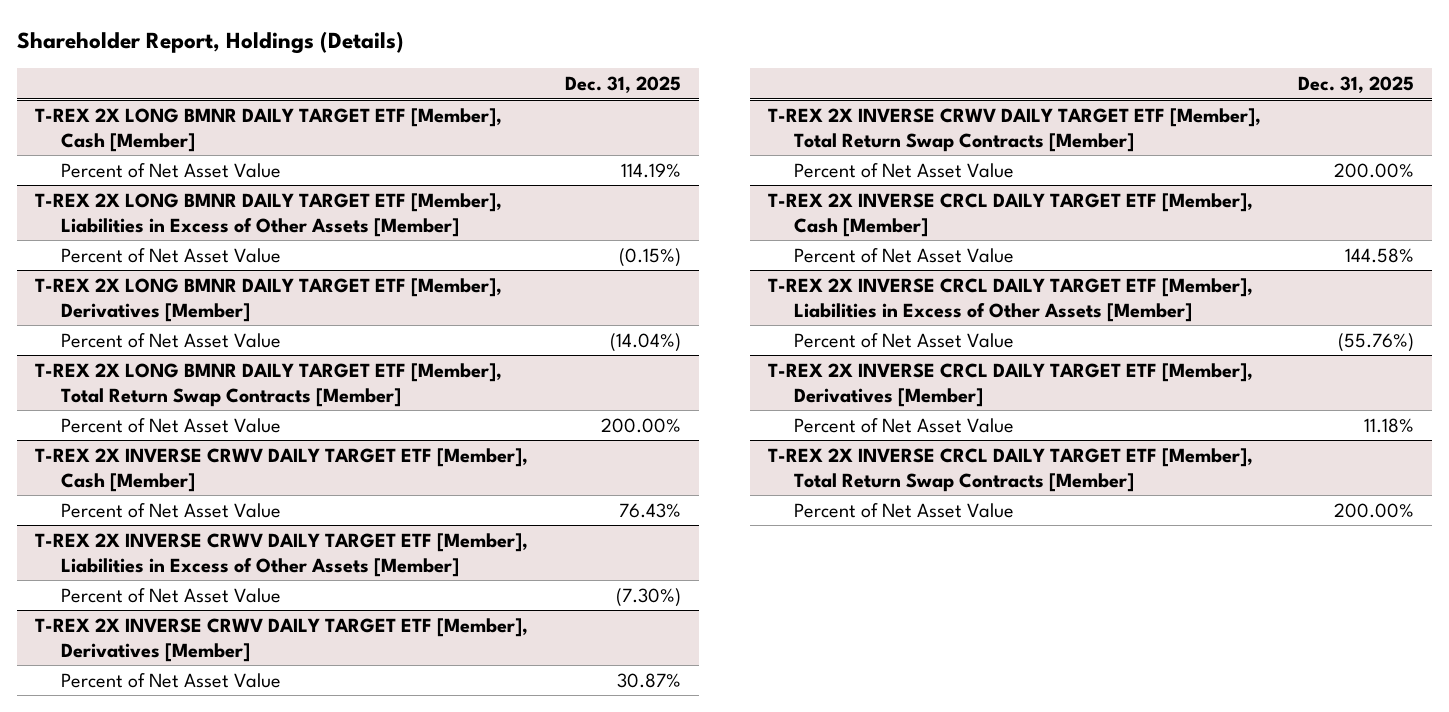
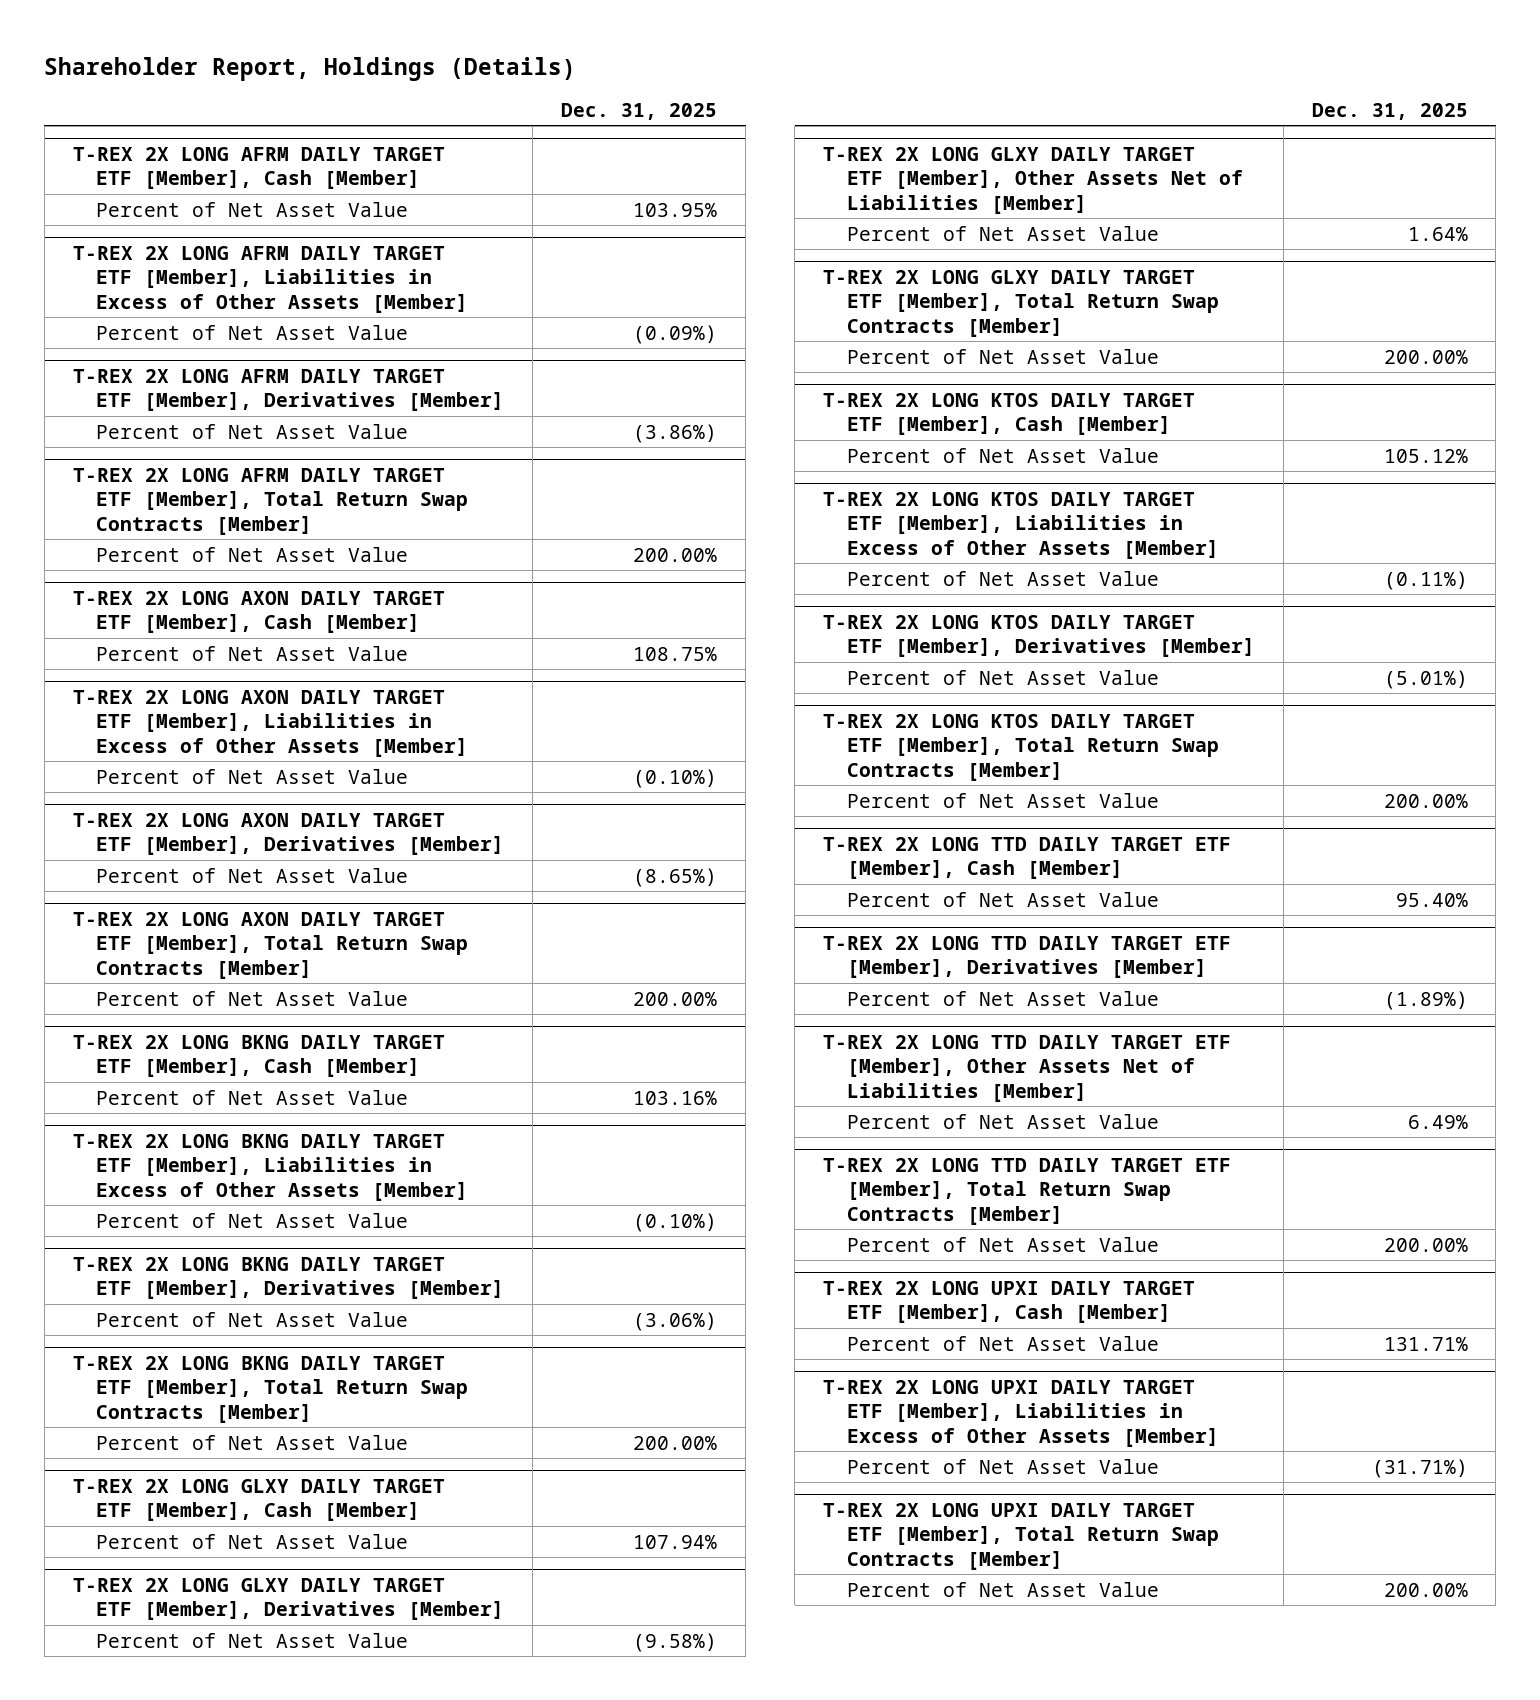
- T-REX 2X LONG BMNR DAILY TARGET ETF [Member], Cash [Member]
- Percent of Net Asset Value | 114.19%
- T-REX 2X LONG BMNR DAILY TARGET ETF [Member], Liabilities in Excess of Other Assets [Member]
- Percent of Net Asset Value | (0.15%)
- T-REX 2X LONG BMNR DAILY TARGET ETF [Member], Derivatives [Member]
- Percent of Net Asset Value | (14.04%)
- T-REX 2X LONG BMNR DAILY TARGET ETF [Member], Total Return Swap Contracts [Member]
+ T-REX 2X LONG AFRM DAILY TARGET ETF [Member], Cash [Member]
+ Percent of Net Asset Value | 103.95%
+ T-REX 2X LONG AFRM DAILY TARGET ETF [Member], Liabilities in Excess of Other Assets [Member]
+ Percent of Net Asset Value | (0.09%)
+ T-REX 2X LONG AFRM DAILY TARGET ETF [Member], Derivatives [Member]
+ Percent of Net Asset Value | (3.86%)
+ T-REX 2X LONG AFRM DAILY TARGET ETF [Member], Total Return Swap Contracts [Member]
- T-REX 2X INVERSE CRWV DAILY TARGET ETF [Member], Cash [Member]
- Percent of Net Asset Value | 76.43%
- T-REX 2X INVERSE CRWV DAILY TARGET ETF [Member], Liabilities in Excess of Other Assets [Member]
- Percent of Net Asset Value | (7.30%)
- T-REX 2X INVERSE CRWV DAILY TARGET ETF [Member], Derivatives [Member]
- Percent of Net Asset Value | 30.87%
- T-REX 2X INVERSE CRWV DAILY TARGET ETF [Member], Total Return Swap Contracts [Member]
+ T-REX 2X LONG AXON DAILY TARGET ETF [Member], Cash [Member]
+ Percent of Net Asset Value | 108.75%
+ T-REX 2X LONG AXON DAILY TARGET ETF [Member], Liabilities in Excess of Other Assets [Member]
+ Percent of Net Asset Value | (0.10%)
+ T-REX 2X LONG AXON DAILY TARGET ETF [Member], Derivatives [Member]
+ Percent of Net Asset Value | (8.65%)
+ T-REX 2X LONG AXON DAILY TARGET ETF [Member], Total Return Swap Contracts [Member]
- T-REX 2X INVERSE CRCL DAILY TARGET ETF [Member], Cash [Member]
- Percent of Net Asset Value | 144.58%
- T-REX 2X INVERSE CRCL DAILY TARGET ETF [Member], Liabilities in Excess of Other Assets [Member]
- Percent of Net Asset Value | (55.76%)
- T-REX 2X INVERSE CRCL DAILY TARGET ETF [Member], Derivatives [Member]
- Percent of Net Asset Value | 11.18%
- T-REX 2X INVERSE CRCL DAILY TARGET ETF [Member], Total Return Swap Contracts [Member]
+ T-REX 2X LONG BKNG DAILY TARGET ETF [Member], Cash [Member]
+ Percent of Net Asset Value | 103.16%
+ T-REX 2X LONG BKNG DAILY TARGET ETF [Member], Liabilities in Excess of Other Assets [Member]
+ Percent of Net Asset Value | (0.10%)
+ T-REX 2X LONG BKNG DAILY TARGET ETF [Member], Derivatives [Member]
+ Percent of Net Asset Value | (3.06%)
+ T-REX 2X LONG BKNG DAILY TARGET ETF [Member], Total Return Swap Contracts [Member]
+ T-REX 2X LONG GLXY DAILY TARGET ETF [Member], Cash [Member]
+ Percent of Net Asset Value | 107.94%
+ T-REX 2X LONG GLXY DAILY TARGET ETF [Member], Derivatives [Member]
+ Percent of Net Asset Value | (9.58%)
+ T-REX 2X LONG GLXY DAILY TARGET ETF [Member], Other Assets Net of Liabilities [Member]
+ Percent of Net Asset Value | 1.64%
+ T-REX 2X LONG GLXY DAILY TARGET ETF [Member], Total Return Swap Contracts [Member]
+ Percent of Net Asset Value | 200.00%
+ T-REX 2X LONG KTOS DAILY TARGET ETF [Member], Cash [Member]
+ Percent of Net Asset Value | 105.12%
+ T-REX 2X LONG KTOS DAILY TARGET ETF [Member], Liabilities in Excess of Other Assets [Member]
+ Percent of Net Asset Value | (0.11%)
+ T-REX 2X LONG KTOS DAILY TARGET ETF [Member], Derivatives [Member]
+ Percent of Net Asset Value | (5.01%)
+ T-REX 2X LONG KTOS DAILY TARGET ETF [Member], Total Return Swap Contracts [Member]
+ Percent of Net Asset Value | 200.00%
+ T-REX 2X LONG TTD DAILY TARGET ETF [Member], Cash [Member]
+ Percent of Net Asset Value | 95.40%
+ T-REX 2X LONG TTD DAILY TARGET ETF [Member], Derivatives [Member]
+ Percent of Net Asset Value | (1.89%)
+ T-REX 2X LONG TTD DAILY TARGET ETF [Member], Other Assets Net of Liabilities [Member]
+ Percent of Net Asset Value | 6.49%
+ T-REX 2X LONG TTD DAILY TARGET ETF [Member], Total Return Swap Contracts [Member]
+ Percent of Net Asset Value | 200.00%
+ T-REX 2X LONG UPXI DAILY TARGET ETF [Member], Cash [Member]
+ Percent of Net Asset Value | 131.71%
+ T-REX 2X LONG UPXI DAILY TARGET ETF [Member], Liabilities in Excess of Other Assets [Member]
+ Percent of Net Asset Value | (31.71%)
+ T-REX 2X LONG UPXI DAILY TARGET ETF [Member], Total Return Swap Contracts [Member]
+ Percent of Net Asset Value | 200.00%

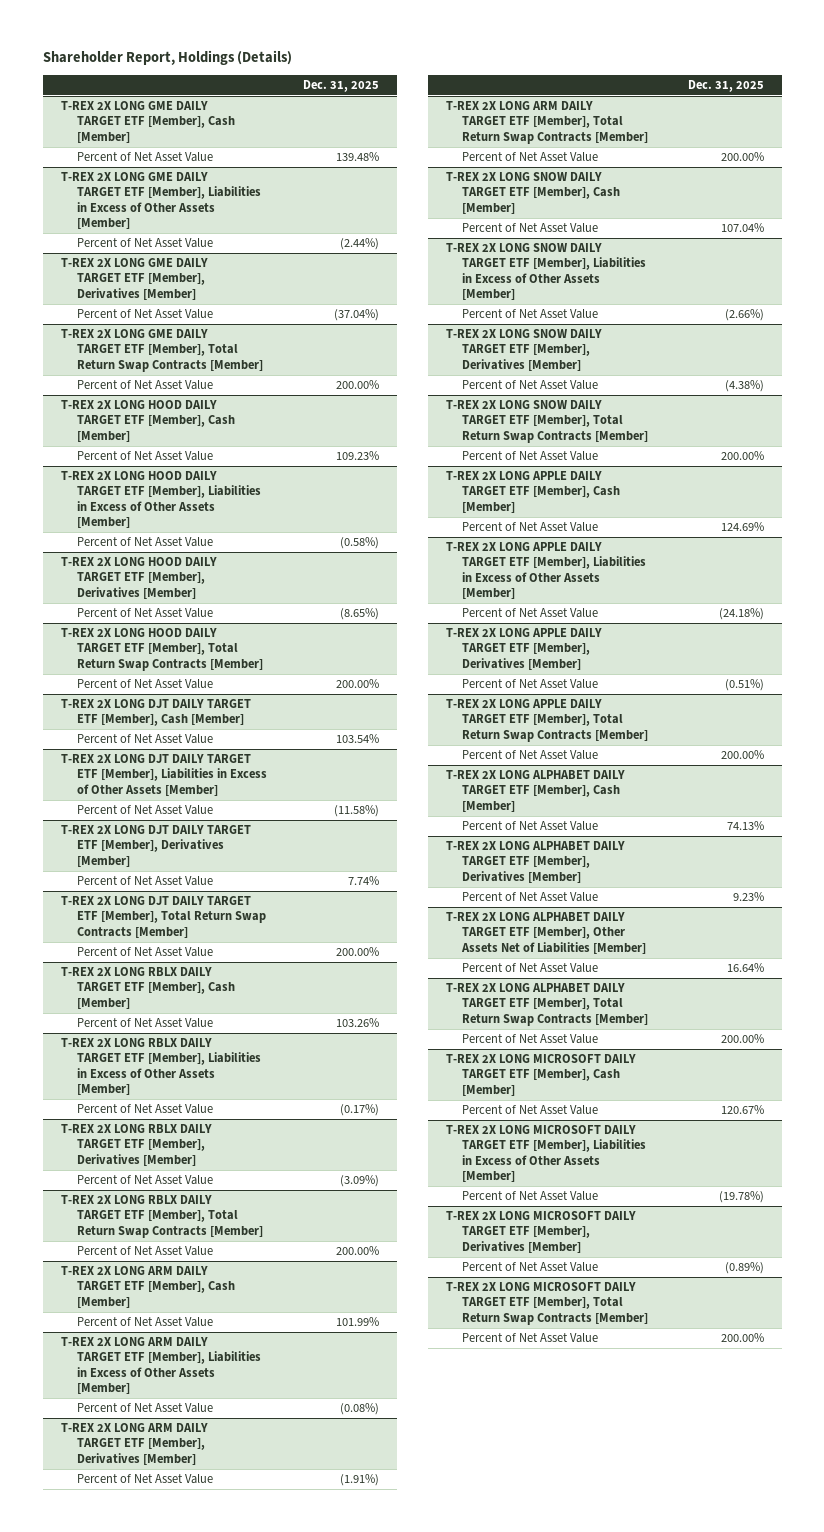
- T-REX 2X LONG AFRM DAILY TARGET ETF [Member], Cash [Member]
- Percent of Net Asset Value | 103.95%
- T-REX 2X LONG AFRM DAILY TARGET ETF [Member], Liabilities in Excess of Other Assets [Member]
- Percent of Net Asset Value | (0.09%)
- T-REX 2X LONG AFRM DAILY TARGET ETF [Member], Derivatives [Member]
- Percent of Net Asset Value | (3.86%)
- T-REX 2X LONG AFRM DAILY TARGET ETF [Member], Total Return Swap Contracts [Member]
+ T-REX 2X LONG GME DAILY TARGET ETF [Member], Cash [Member]
+ Percent of Net Asset Value | 139.48%
+ T-REX 2X LONG GME DAILY TARGET ETF [Member], Liabilities in Excess of Other Assets [Member]
+ Percent of Net Asset Value | (2.44%)
+ T-REX 2X LONG GME DAILY TARGET ETF [Member], Derivatives [Member]
+ Percent of Net Asset Value | (37.04%)
+ T-REX 2X LONG GME DAILY TARGET ETF [Member], Total Return Swap Contracts [Member]
- T-REX 2X LONG AXON DAILY TARGET ETF [Member], Cash [Member]
- Percent of Net Asset Value | 108.75%
- T-REX 2X LONG AXON DAILY TARGET ETF [Member], Liabilities in Excess of Other Assets [Member]
- Percent of Net Asset Value | (0.10%)
- T-REX 2X LONG AXON DAILY TARGET ETF [Member], Derivatives [Member]
+ T-REX 2X LONG HOOD DAILY TARGET ETF [Member], Cash [Member]
+ Percent of Net Asset Value | 109.23%
+ T-REX 2X LONG HOOD DAILY TARGET ETF [Member], Liabilities in Excess of Other Assets [Member]
+ Percent of Net Asset Value | (0.58%)
+ T-REX 2X LONG HOOD DAILY TARGET ETF [Member], Derivatives [Member]
- T-REX 2X LONG AXON DAILY TARGET ETF [Member], Total Return Swap Contracts [Member]
+ T-REX 2X LONG HOOD DAILY TARGET ETF [Member], Total Return Swap Contracts [Member]
- T-REX 2X LONG BKNG DAILY TARGET ETF [Member], Cash [Member]
- Percent of Net Asset Value | 103.16%
- T-REX 2X LONG BKNG DAILY TARGET ETF [Member], Liabilities in Excess of Other Assets [Member]
- Percent of Net Asset Value | (0.10%)
- T-REX 2X LONG BKNG DAILY TARGET ETF [Member], Derivatives [Member]
- Percent of Net Asset Value | (3.06%)
- T-REX 2X LONG BKNG DAILY TARGET ETF [Member], Total Return Swap Contracts [Member]
+ T-REX 2X LONG DJT DAILY TARGET ETF [Member], Cash [Member]
+ Percent of Net Asset Value | 103.54%
+ T-REX 2X LONG DJT DAILY TARGET ETF [Member], Liabilities in Excess of Other Assets [Member]
+ Percent of Net Asset Value | (11.58%)
+ T-REX 2X LONG DJT DAILY TARGET ETF [Member], Derivatives [Member]
+ Percent of Net Asset Value | 7.74%
+ T-REX 2X LONG DJT DAILY TARGET ETF [Member], Total Return Swap Contracts [Member]
- T-REX 2X LONG GLXY DAILY TARGET ETF [Member], Cash [Member]
- Percent of Net Asset Value | 107.94%
- T-REX 2X LONG GLXY DAILY TARGET ETF [Member], Derivatives [Member]
- Percent of Net Asset Value | (9.58%)
- T-REX 2X LONG GLXY DAILY TARGET ETF [Member], Other Assets Net of Liabilities [Member]
- Percent of Net Asset Value | 1.64%
- T-REX 2X LONG GLXY DAILY TARGET ETF [Member], Total Return Swap Contracts [Member]
+ T-REX 2X LONG RBLX DAILY TARGET ETF [Member], Cash [Member]
+ Percent of Net Asset Value | 103.26%
+ T-REX 2X LONG RBLX DAILY TARGET ETF [Member], Liabilities in Excess of Other Assets [Member]
+ Percent of Net Asset Value | (0.17%)
+ T-REX 2X LONG RBLX DAILY TARGET ETF [Member], Derivatives [Member]
+ Percent of Net Asset Value | (3.09%)
+ T-REX 2X LONG RBLX DAILY TARGET ETF [Member], Total Return Swap Contracts [Member]
- T-REX 2X LONG KTOS DAILY TARGET ETF [Member], Cash [Member]
- Percent of Net Asset Value | 105.12%
- T-REX 2X LONG KTOS DAILY TARGET ETF [Member], Liabilities in Excess of Other Assets [Member]
- Percent of Net Asset Value | (0.11%)
- T-REX 2X LONG KTOS DAILY TARGET ETF [Member], Derivatives [Member]
- Percent of Net Asset Value | (5.01%)
- T-REX 2X LONG KTOS DAILY TARGET ETF [Member], Total Return Swap Contracts [Member]
+ T-REX 2X LONG ARM DAILY TARGET ETF [Member], Cash [Member]
+ Percent of Net Asset Value | 101.99%
+ T-REX 2X LONG ARM DAILY TARGET ETF [Member], Liabilities in Excess of Other Assets [Member]
+ Percent of Net Asset Value | (0.08%)
+ T-REX 2X LONG ARM DAILY TARGET ETF [Member], Derivatives [Member]
+ Percent of Net Asset Value | (1.91%)
+ T-REX 2X LONG ARM DAILY TARGET ETF [Member], Total Return Swap Contracts [Member]
- T-REX 2X LONG TTD DAILY TARGET ETF [Member], Cash [Member]
- Percent of Net Asset Value | 95.40%
- T-REX 2X LONG TTD DAILY TARGET ETF [Member], Derivatives [Member]
- Percent of Net Asset Value | (1.89%)
- T-REX 2X LONG TTD DAILY TARGET ETF [Member], Other Assets Net of Liabilities [Member]
- Percent of Net Asset Value | 6.49%
- T-REX 2X LONG TTD DAILY TARGET ETF [Member], Total Return Swap Contracts [Member]
+ T-REX 2X LONG SNOW DAILY TARGET ETF [Member], Cash [Member]
+ Percent of Net Asset Value | 107.04%
+ T-REX 2X LONG SNOW DAILY TARGET ETF [Member], Liabilities in Excess of Other Assets [Member]
+ Percent of Net Asset Value | (2.66%)
+ T-REX 2X LONG SNOW DAILY TARGET ETF [Member], Derivatives [Member]
+ Percent of Net Asset Value | (4.38%)
+ T-REX 2X LONG SNOW DAILY TARGET ETF [Member], Total Return Swap Contracts [Member]
- T-REX 2X LONG UPXI DAILY TARGET ETF [Member], Cash [Member]
- Percent of Net Asset Value | 131.71%
- T-REX 2X LONG UPXI DAILY TARGET ETF [Member], Liabilities in Excess of Other Assets [Member]
- Percent of Net Asset Value | (31.71%)
- T-REX 2X LONG UPXI DAILY TARGET ETF [Member], Total Return Swap Contracts [Member]
+ T-REX 2X LONG APPLE DAILY TARGET ETF [Member], Cash [Member]
+ Percent of Net Asset Value | 124.69%
+ T-REX 2X LONG APPLE DAILY TARGET ETF [Member], Liabilities in Excess of Other Assets [Member]
+ Percent of Net Asset Value | (24.18%)
+ T-REX 2X LONG APPLE DAILY TARGET ETF [Member], Derivatives [Member]
+ Percent of Net Asset Value | (0.51%)
+ T-REX 2X LONG APPLE DAILY TARGET ETF [Member], Total Return Swap Contracts [Member]
+ T-REX 2X LONG ALPHABET DAILY TARGET ETF [Member], Cash [Member]
+ Percent of Net Asset Value | 74.13%
+ T-REX 2X LONG ALPHABET DAILY TARGET ETF [Member], Derivatives [Member]
+ Percent of Net Asset Value | 9.23%
+ T-REX 2X LONG ALPHABET DAILY TARGET ETF [Member], Other Assets Net of Liabilities [Member]
+ Percent of Net Asset Value | 16.64%
+ T-REX 2X LONG ALPHABET DAILY TARGET ETF [Member], Total Return Swap Contracts [Member]
+ Percent of Net Asset Value | 200.00%
+ T-REX 2X LONG MICROSOFT DAILY TARGET ETF [Member], Cash [Member]
+ Percent of Net Asset Value | 120.67%
+ T-REX 2X LONG MICROSOFT DAILY TARGET ETF [Member], Liabilities in Excess of Other Assets [Member]
+ Percent of Net Asset Value | (19.78%)
+ T-REX 2X LONG MICROSOFT DAILY TARGET ETF [Member], Derivatives [Member]
+ Percent of Net Asset Value | (0.89%)
+ T-REX 2X LONG MICROSOFT DAILY TARGET ETF [Member], Total Return Swap Contracts [Member]
+ Percent of Net Asset Value | 200.00%

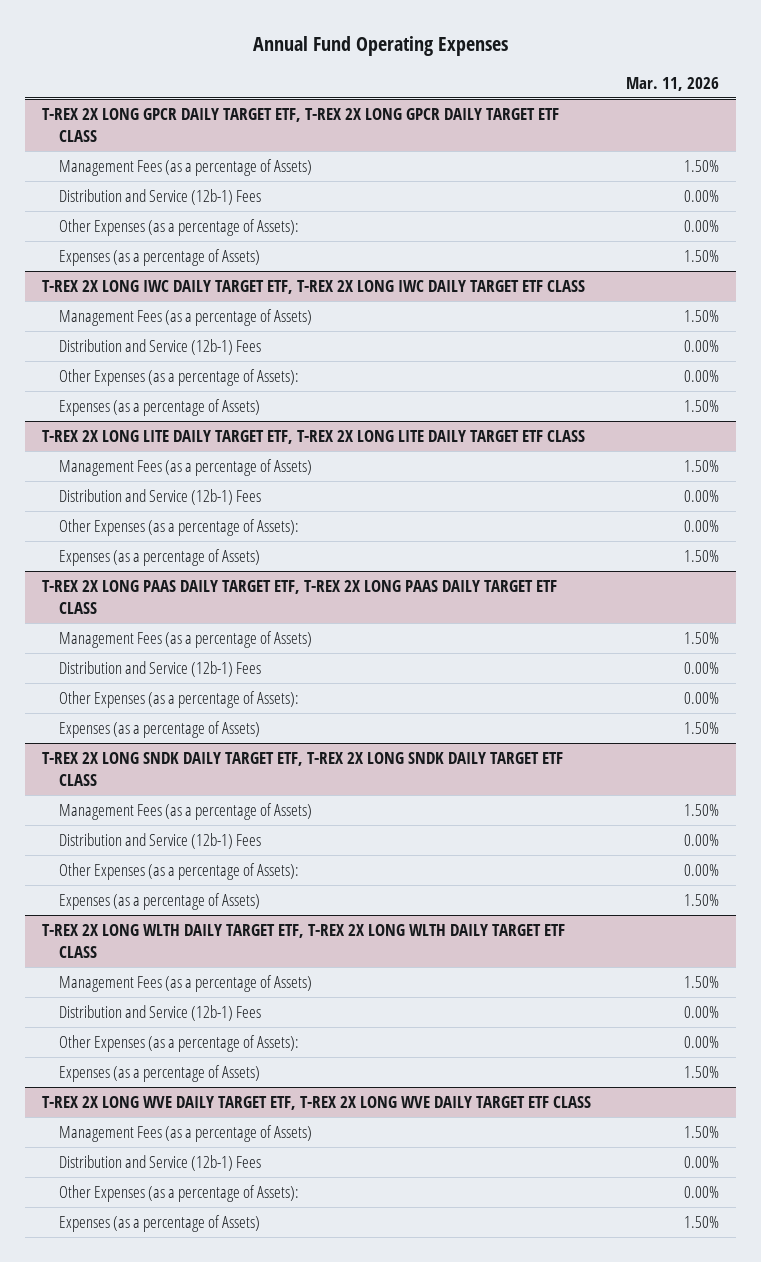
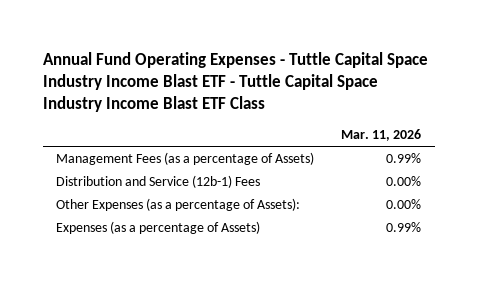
- Annual Fund Operating Expenses
+ Annual Fund Operating Expenses - Tuttle Capital Space Industry Income Blast ETF - Tuttle Capital Space Industry Income Blast ETF Class
- T-REX 2X LONG GPCR DAILY TARGET ETF, T-REX 2X LONG GPCR DAILY TARGET ETF CLASS
- Management Fees (as a percentage of Assets) | 1.50%
- Distribution and Service (12b-1) Fees | 0.00%
- Other Expenses (as a percentage of Assets): | 0.00%
- Expenses (as a percentage of Assets) | 1.50%
- T-REX 2X LONG IWC DAILY TARGET ETF, T-REX 2X LONG IWC DAILY TARGET ETF CLASS
- Management Fees (as a percentage of Assets) | 1.50%
- Distribution and Service (12b-1) Fees | 0.00%
- Other Expenses (as a percentage of Assets): | 0.00%
- Expenses (as a percentage of Assets) | 1.50%
- T-REX 2X LONG LITE DAILY TARGET ETF, T-REX 2X LONG LITE DAILY TARGET ETF CLASS
- Management Fees (as a percentage of Assets) | 1.50%
- Distribution and Service (12b-1) Fees | 0.00%
- Other Expenses (as a percentage of Assets): | 0.00%
- Expenses (as a percentage of Assets) | 1.50%
- T-REX 2X LONG PAAS DAILY TARGET ETF, T-REX 2X LONG PAAS DAILY TARGET ETF CLASS
- Management Fees (as a percentage of Assets) | 1.50%
- Distribution and Service (12b-1) Fees | 0.00%
- Other Expenses (as a percentage of Assets): | 0.00%
- Expenses (as a percentage of Assets) | 1.50%
- T-REX 2X LONG SNDK DAILY TARGET ETF, T-REX 2X LONG SNDK DAILY TARGET ETF CLASS
- Management Fees (as a percentage of Assets) | 1.50%
- Distribution and Service (12b-1) Fees | 0.00%
- Other Expenses (as a percentage of Assets): | 0.00%
- Expenses (as a percentage of Assets) | 1.50%
- T-REX 2X LONG WLTH DAILY TARGET ETF, T-REX 2X LONG WLTH DAILY TARGET ETF CLASS
- Management Fees (as a percentage of Assets) | 1.50%
- Distribution and Service (12b-1) Fees | 0.00%
- Other Expenses (as a percentage of Assets): | 0.00%
- Expenses (as a percentage of Assets) | 1.50%
- T-REX 2X LONG WVE DAILY TARGET ETF, T-REX 2X LONG WVE DAILY TARGET ETF CLASS
- Management Fees (as a percentage of Assets) | 1.50%
+ Management Fees (as a percentage of Assets) | 0.99%
- Expenses (as a percentage of Assets) | 1.50%
+ Expenses (as a percentage of Assets) | 0.99%

